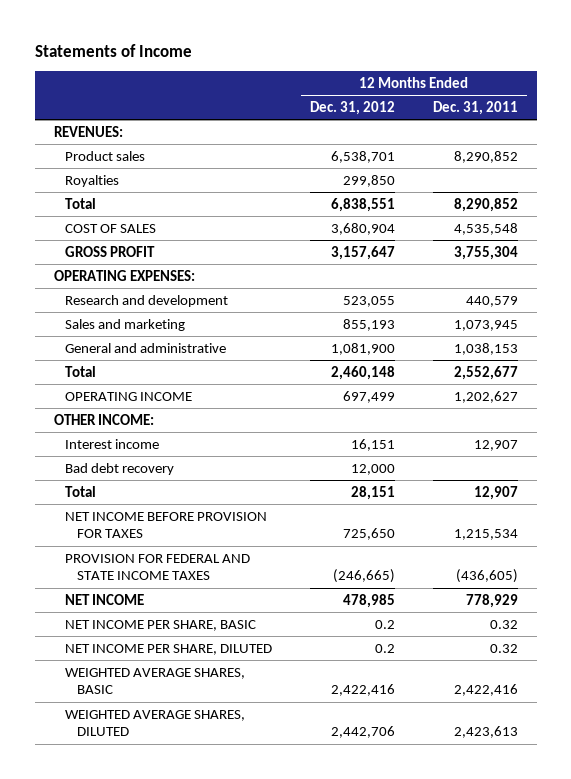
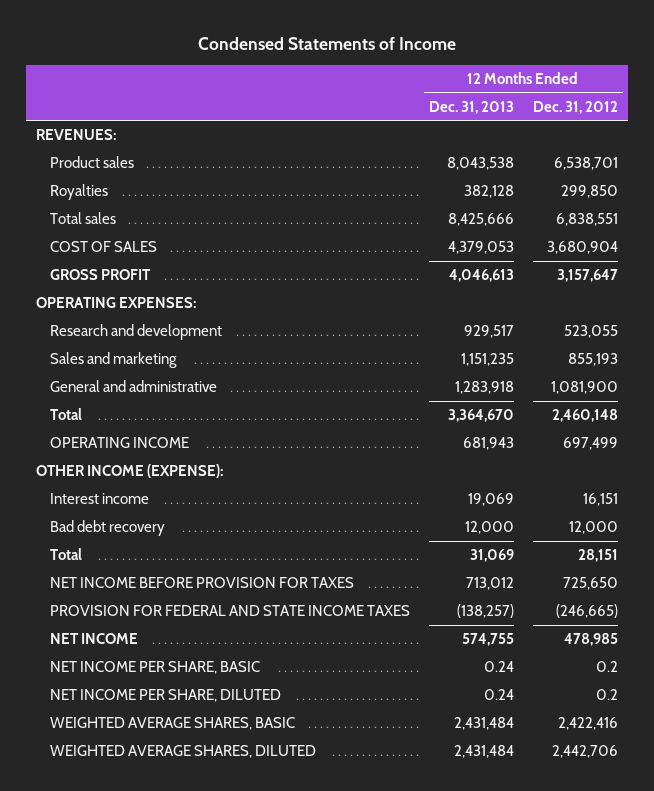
- Statements of Income
+ Condensed Statements of Income
- | 12 Months Ended Dec. 31, 2012 | 12 Months Ended Dec. 31, 2011
+ | 12 Months Ended Dec. 31, 2013 | 12 Months Ended Dec. 31, 2012
- Total | 6,838,551 | 8,290,852
+ Total sales | 8,425,666 | 6,838,551
- OTHER INCOME:
+ OTHER INCOME (EXPENSE):

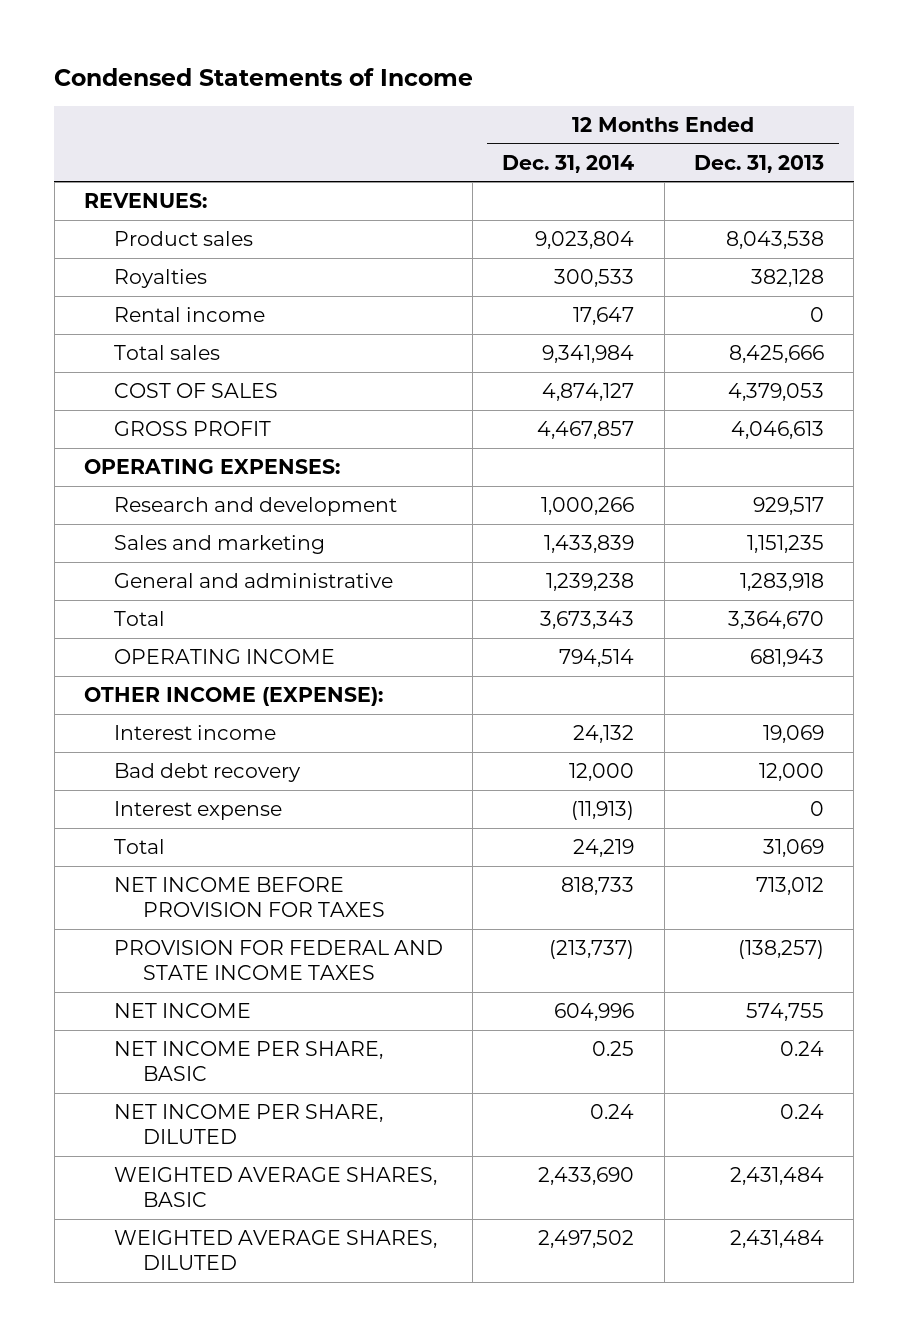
- | 12 Months Ended Dec. 31, 2013 | 12 Months Ended Dec. 31, 2012
+ | 12 Months Ended Dec. 31, 2014 | 12 Months Ended Dec. 31, 2013
+ Rental income | 17,647 | 0
+ Interest expense | (11,913) | 0

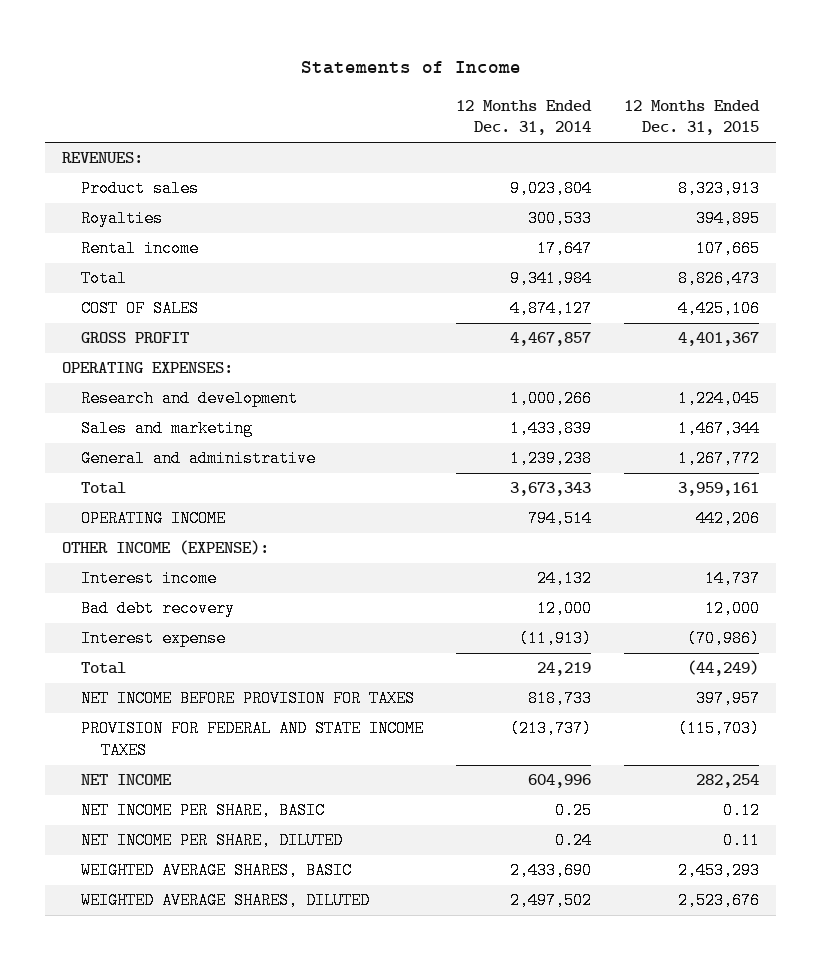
- Condensed Statements of Income
+ Statements of Income
- | 12 Months Ended Dec. 31, 2014 | 12 Months Ended Dec. 31, 2013
+ | 12 Months Ended Dec. 31, 2014 | 12 Months Ended Dec. 31, 2015
- Total sales | 9,341,984 | 8,425,666
+ Total | 9,341,984 | 8,826,473

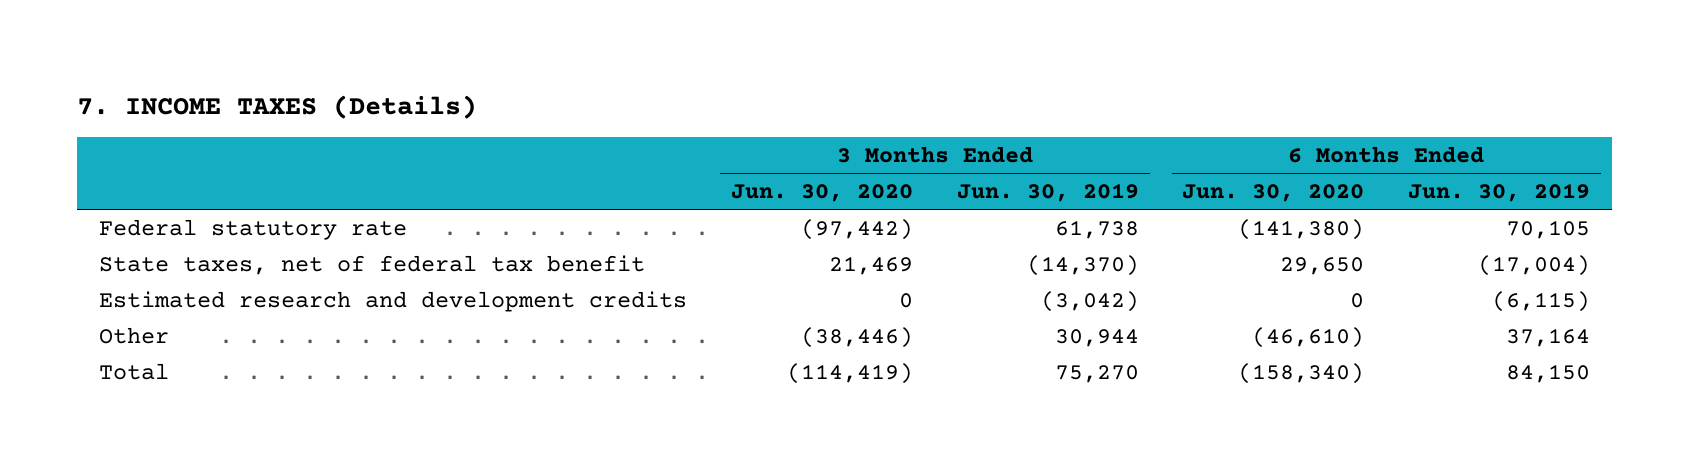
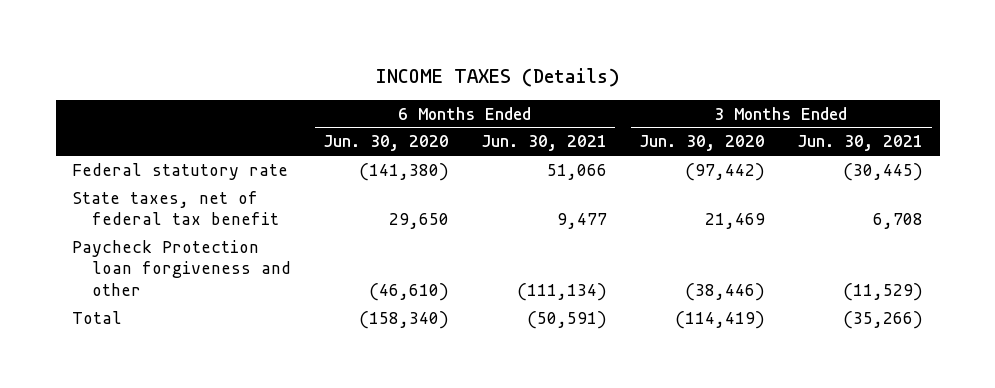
- 7. INCOME TAXES (Details)
+ INCOME TAXES (Details)
- | 3 Months Ended Jun. 30, 2020 | 3 Months Ended Jun. 30, 2019 | 6 Months Ended Jun. 30, 2020 | 6 Months Ended Jun. 30, 2019
+ | 6 Months Ended Jun. 30, 2020 | 6 Months Ended Jun. 30, 2021 | 3 Months Ended Jun. 30, 2020 | 3 Months Ended Jun. 30, 2021
- Estimated research and development credits | 0 | (3,042) | 0 | (6,115)
- Other | (38,446) | 30,944 | (46,610) | 37,164
+ Paycheck Protection loan forgiveness and other | (46,610) | (111,134) | (38,446) | (11,529)

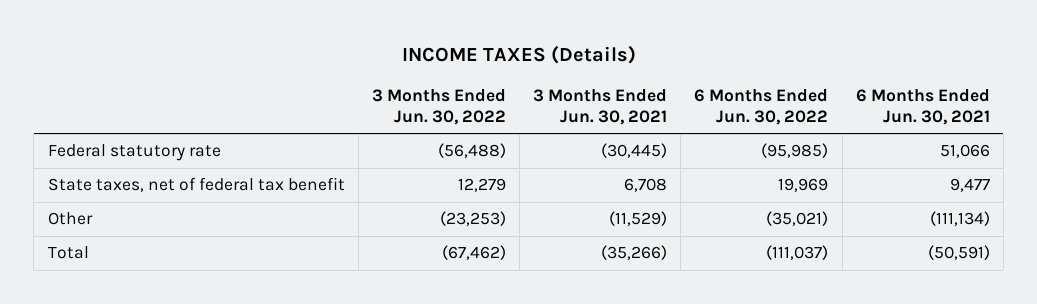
- | 6 Months Ended Jun. 30, 2020 | 6 Months Ended Jun. 30, 2021 | 3 Months Ended Jun. 30, 2020 | 3 Months Ended Jun. 30, 2021
+ | 3 Months Ended Jun. 30, 2022 | 3 Months Ended Jun. 30, 2021 | 6 Months Ended Jun. 30, 2022 | 6 Months Ended Jun. 30, 2021
- Paycheck Protection loan forgiveness and other | (46,610) | (111,134) | (38,446) | (11,529)
+ Other | (23,253) | (11,529) | (35,021) | (111,134)

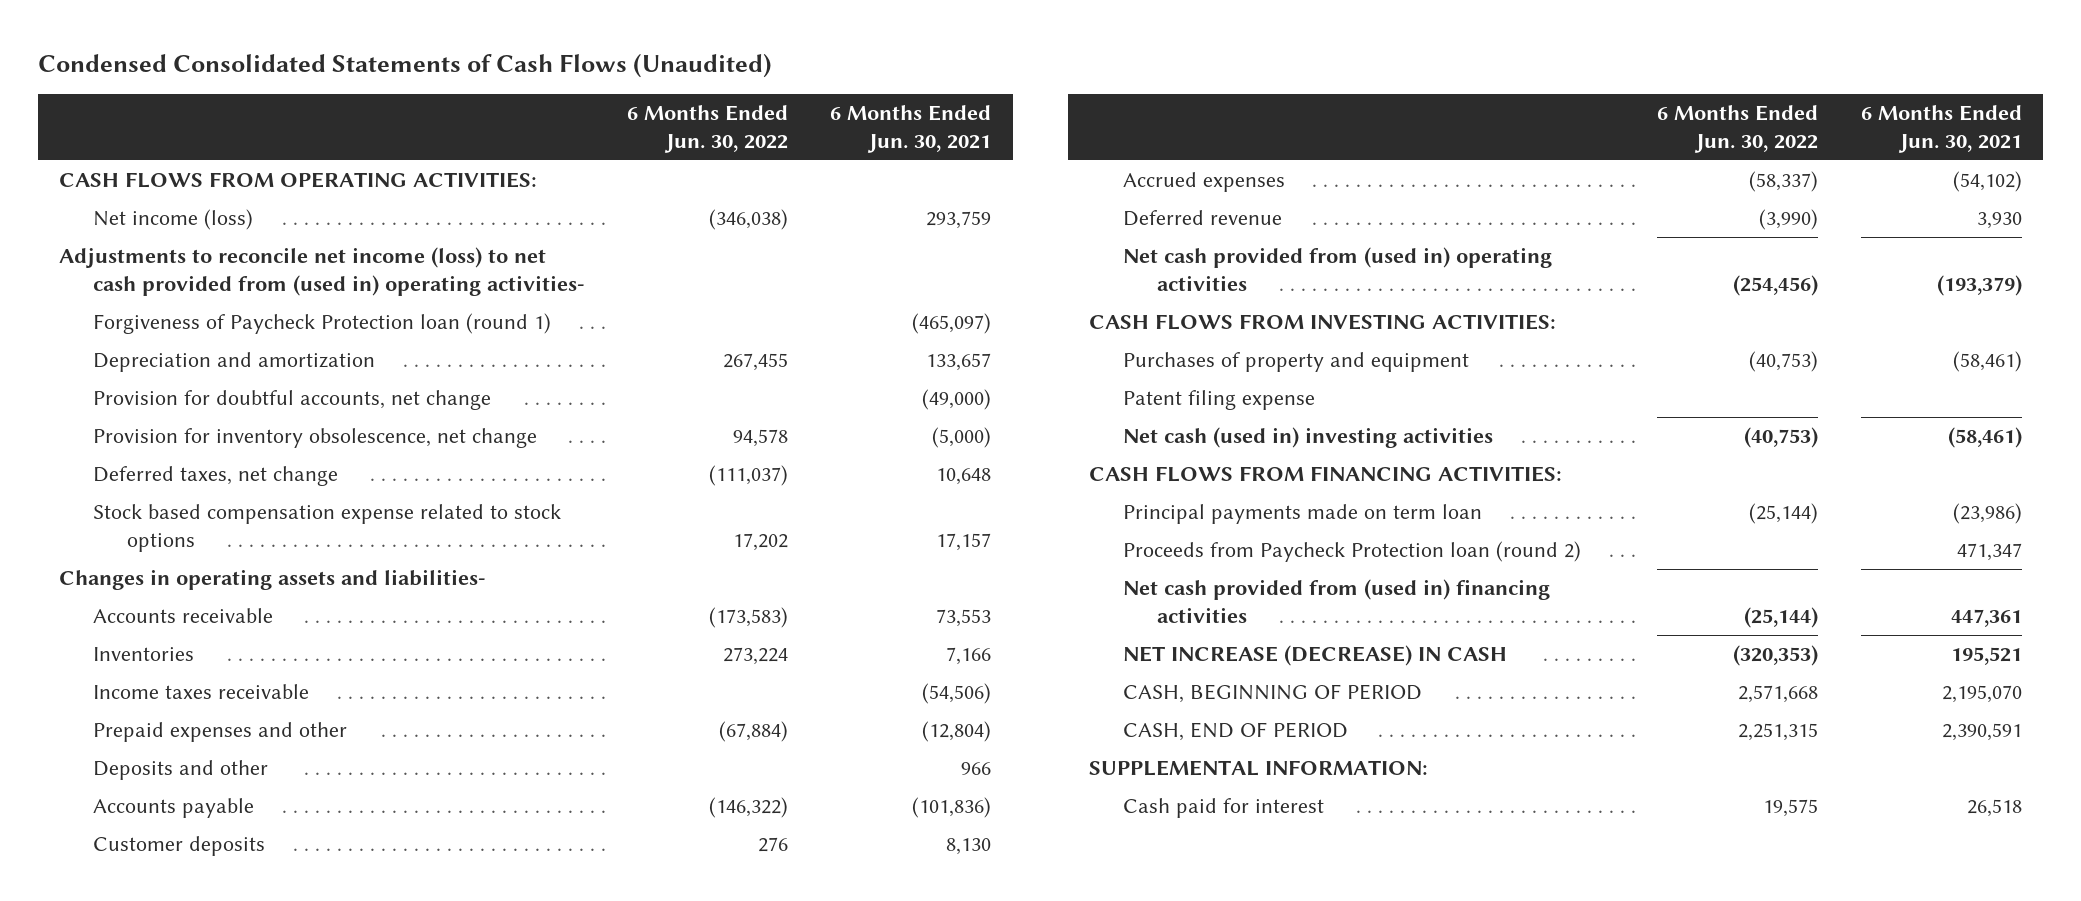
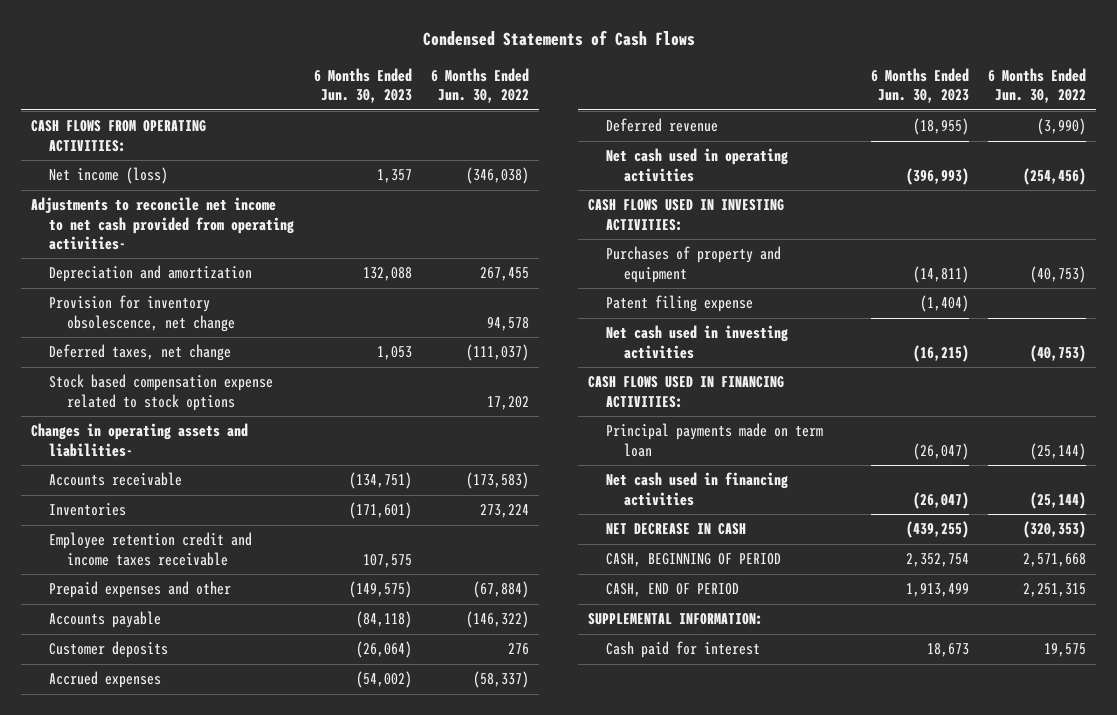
- Condensed Consolidated Statements of Cash Flows (Unaudited)
+ Condensed Statements of Cash Flows
- | 6 Months Ended Jun. 30, 2022 | 6 Months Ended Jun. 30, 2021
+ | 6 Months Ended Jun. 30, 2023 | 6 Months Ended Jun. 30, 2022
- Adjustments to reconcile net income (loss) to net cash provided from (used in) operating activities-
- Forgiveness of Paycheck Protection loan (round 1) | | (465,097)
+ Adjustments to reconcile net income to net cash provided from operating activities-
- Provision for doubtful accounts, net change | | (49,000)
- Income taxes receivable | | (54,506)
+ Employee retention credit and income taxes receivable | 107,575 |
- Deposits and other | | 966
- Net cash provided from (used in) operating activities | (254,456) | (193,379)
- CASH FLOWS FROM INVESTING ACTIVITIES:
+ Net cash used in operating activities | (396,993) | (254,456)
+ CASH FLOWS USED IN INVESTING ACTIVITIES:
- Net cash (used in) investing activities | (40,753) | (58,461)
- CASH FLOWS FROM FINANCING ACTIVITIES:
+ Net cash used in investing activities | (16,215) | (40,753)
+ CASH FLOWS USED IN FINANCING ACTIVITIES:
- Proceeds from Paycheck Protection loan (round 2) | | 471,347
- Net cash provided from (used in) financing activities | (25,144) | 447,361
- NET INCREASE (DECREASE) IN CASH | (320,353) | 195,521
+ Net cash used in financing activities | (26,047) | (25,144)
+ NET DECREASE IN CASH | (439,255) | (320,353)

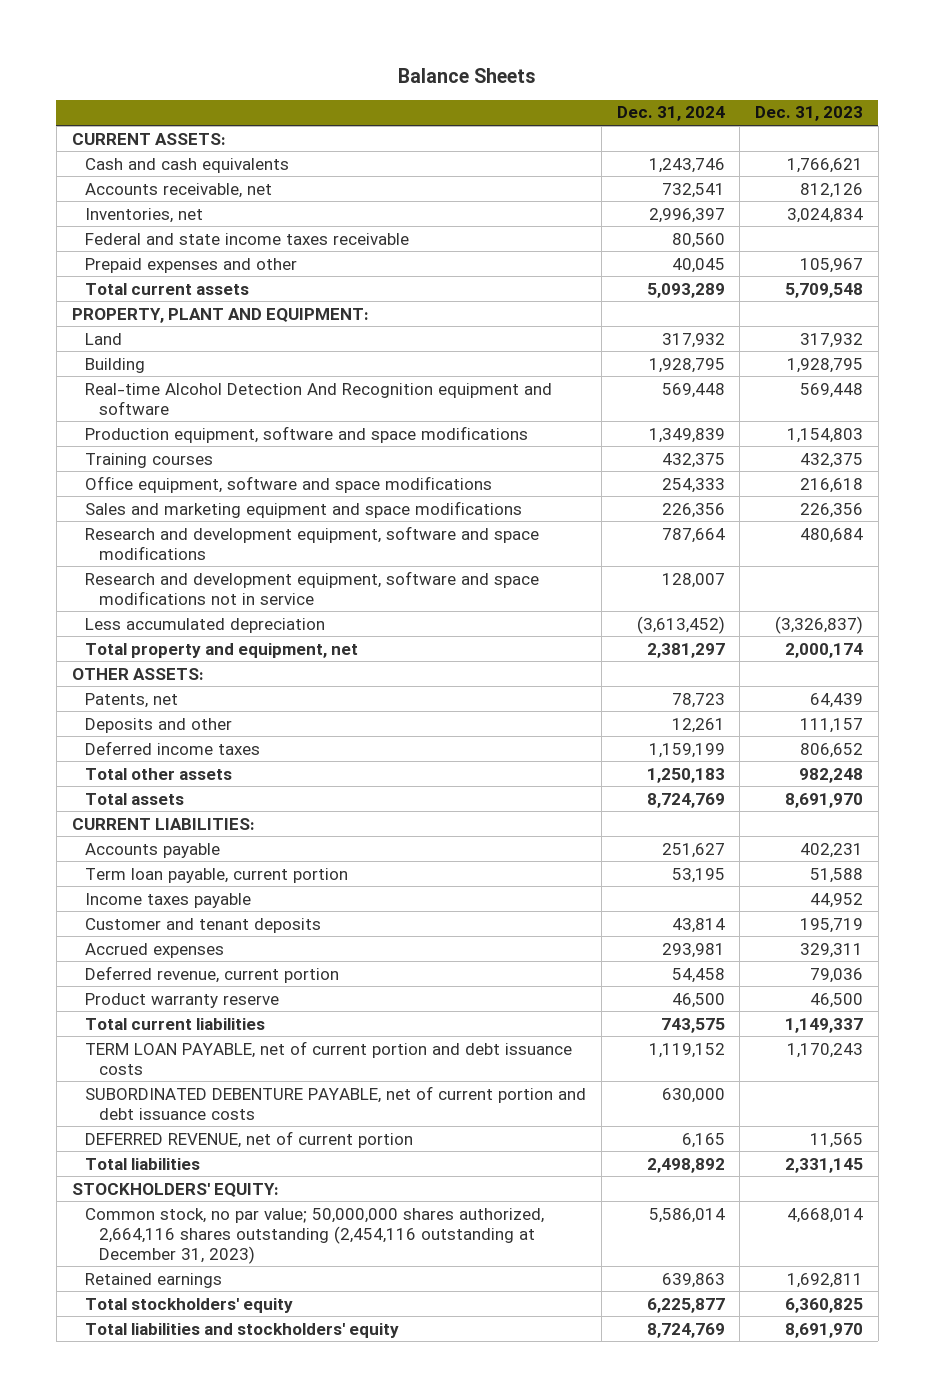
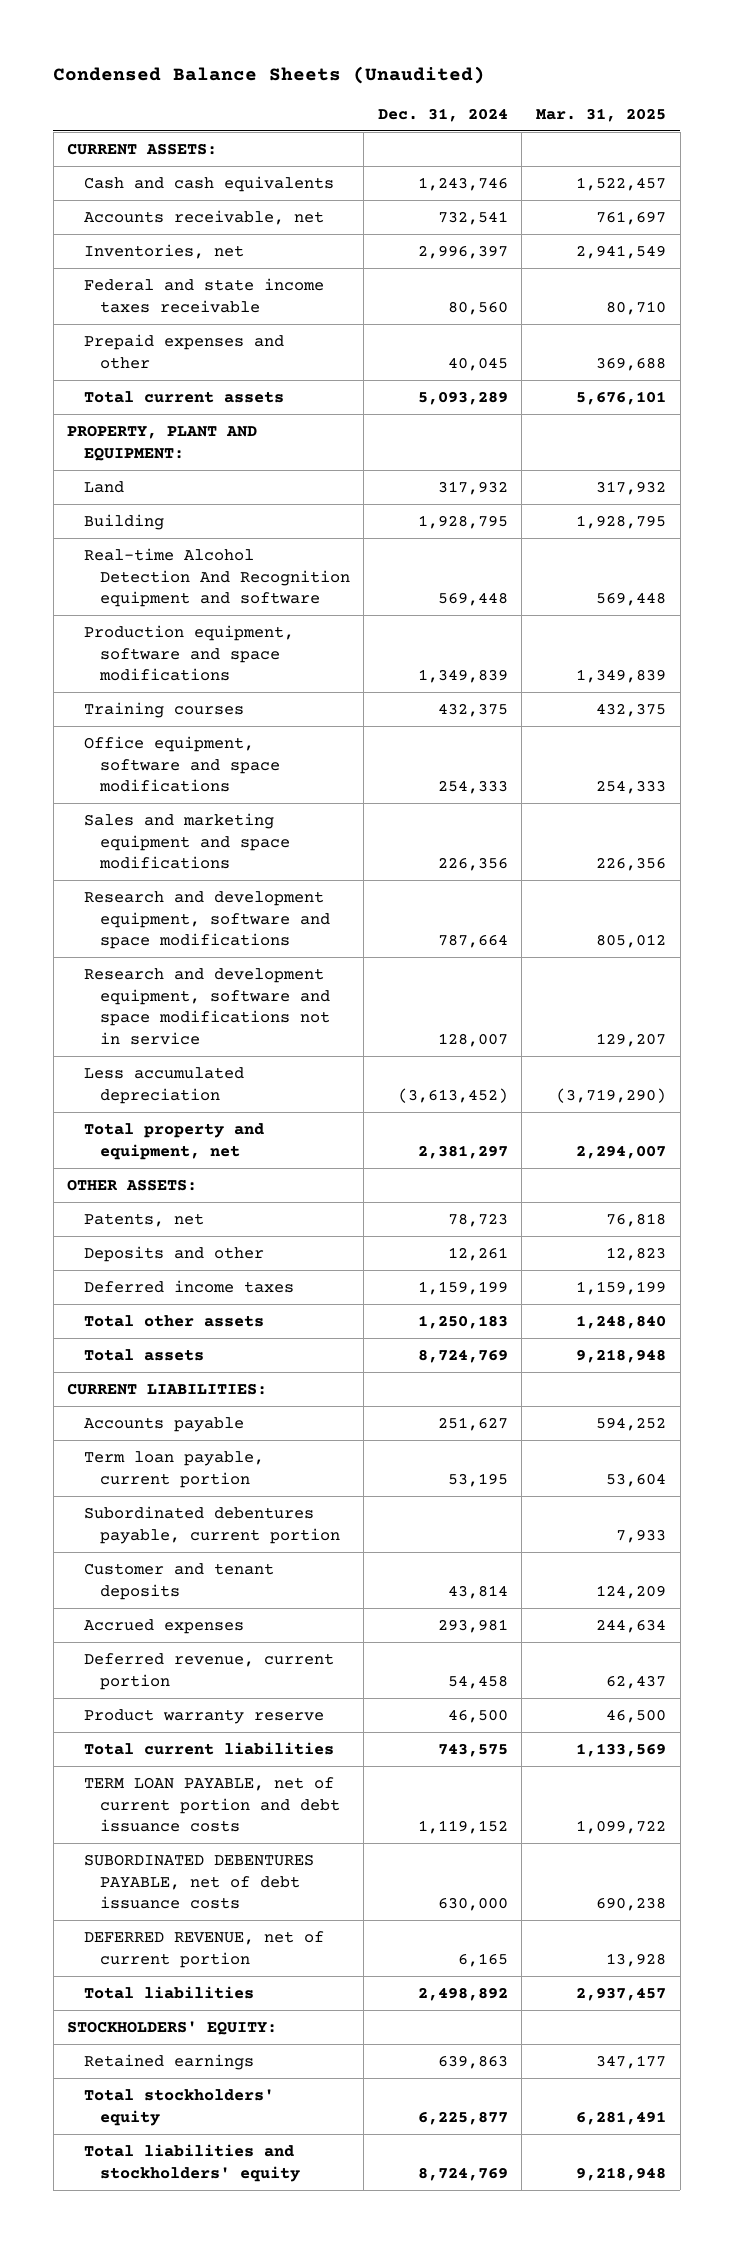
- Balance Sheets
+ Condensed Balance Sheets (Unaudited)
- | Dec. 31, 2024 | Dec. 31, 2023
+ | Dec. 31, 2024 | Mar. 31, 2025
- Income taxes payable | | 44,952
+ Subordinated debentures payable, current portion | | 7,933
- SUBORDINATED DEBENTURE PAYABLE, net of current portion and debt issuance costs | 630,000 |
+ SUBORDINATED DEBENTURES PAYABLE, net of debt issuance costs | 630,000 | 690,238
- Common stock, no par value; 50,000,000 shares authorized, 2,664,116 shares outstanding (2,454,116 outstanding at December 31, 2023) | 5,586,014 | 4,668,014

